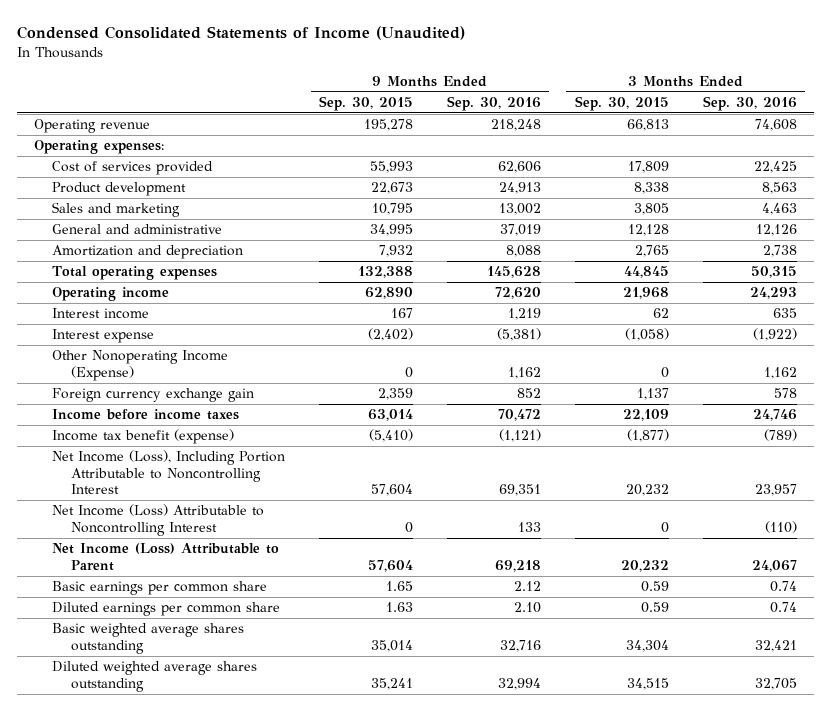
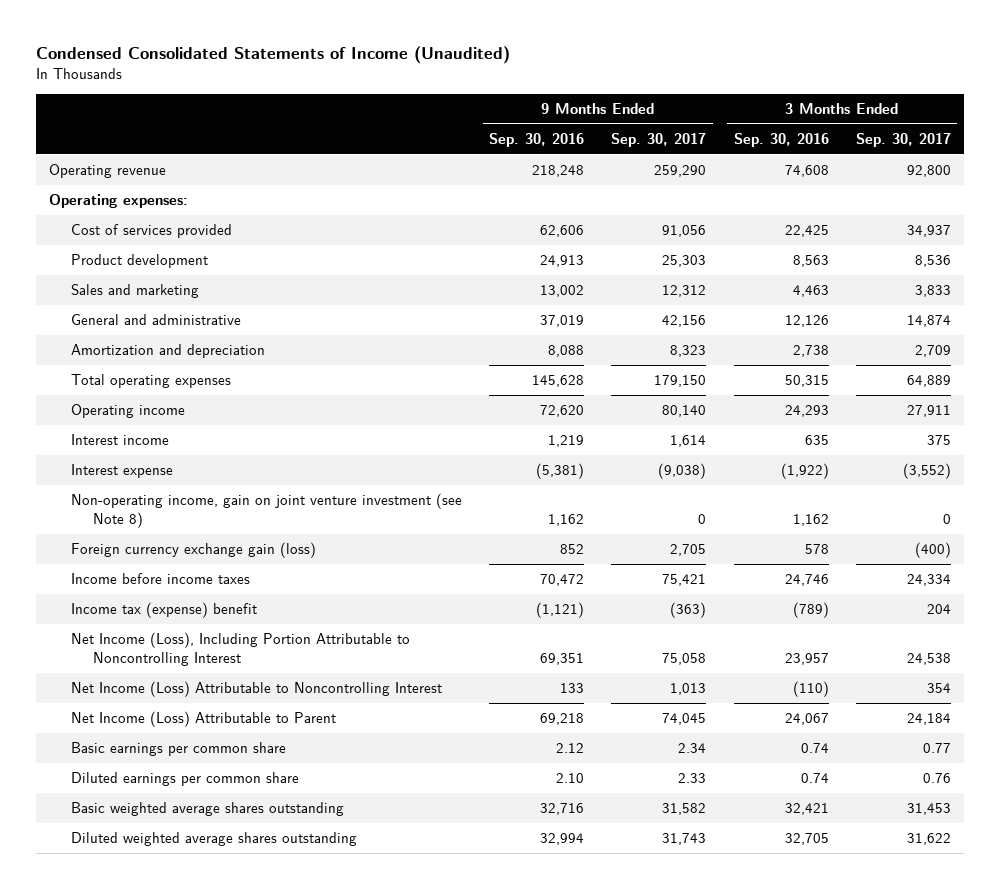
- | 9 Months Ended Sep. 30, 2015 | 9 Months Ended Sep. 30, 2016 | 3 Months Ended Sep. 30, 2015 | 3 Months Ended Sep. 30, 2016
+ | 9 Months Ended Sep. 30, 2016 | 9 Months Ended Sep. 30, 2017 | 3 Months Ended Sep. 30, 2016 | 3 Months Ended Sep. 30, 2017
- Other Nonoperating Income (Expense) | 0 | 1,162 | 0 | 1,162
- Foreign currency exchange gain | 2,359 | 852 | 1,137 | 578
+ Non-operating income, gain on joint venture investment (see Note 8) | 1,162 | 0 | 1,162 | 0
+ Foreign currency exchange gain (loss) | 852 | 2,705 | 578 | (400)
- Income tax benefit (expense) | (5,410) | (1,121) | (1,877) | (789)
+ Income tax (expense) benefit | (1,121) | (363) | (789) | 204

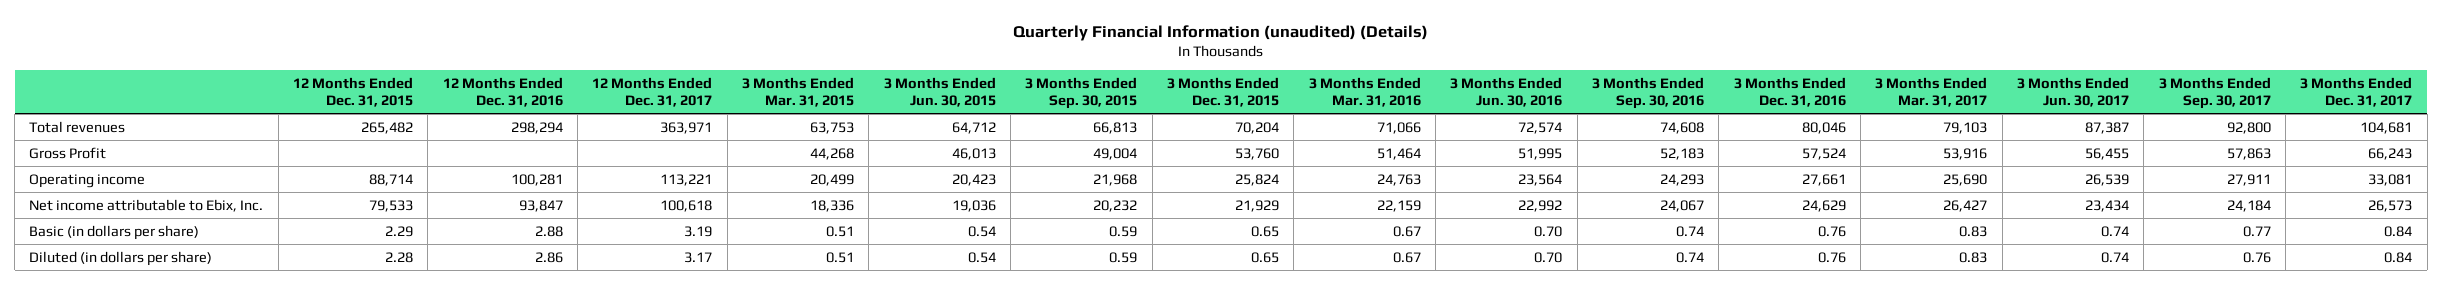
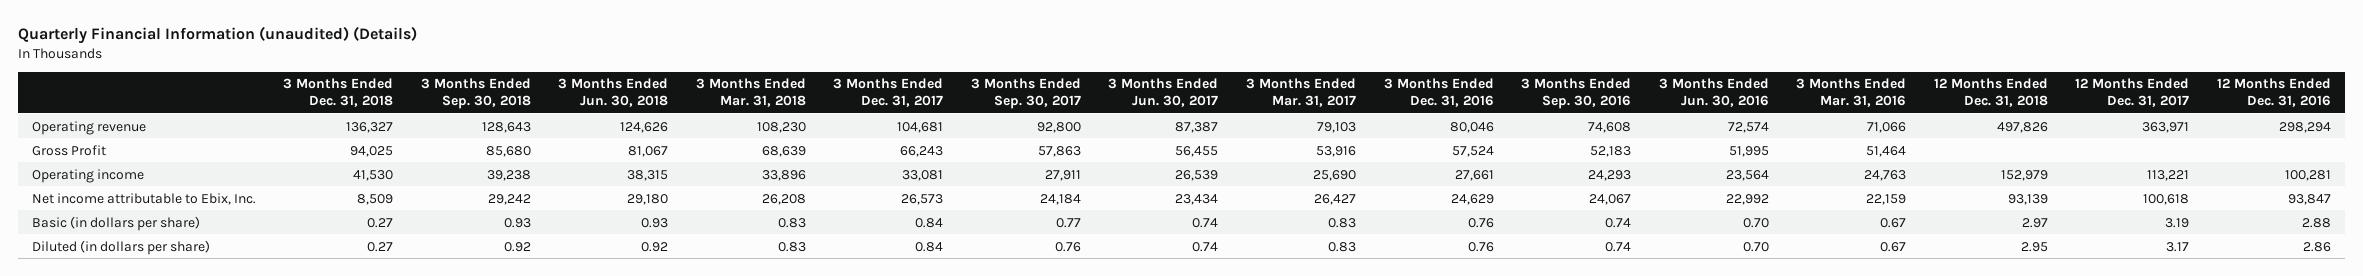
- | 12 Months Ended Dec. 31, 2015 | 12 Months Ended Dec. 31, 2016 | 12 Months Ended Dec. 31, 2017 | 3 Months Ended Mar. 31, 2015 | 3 Months Ended Jun. 30, 2015 | 3 Months Ended Sep. 30, 2015 | 3 Months Ended Dec. 31, 2015 | 3 Months Ended Mar. 31, 2016 | 3 Months Ended Jun. 30, 2016 | 3 Months Ended Sep. 30, 2016 | 3 Months Ended Dec. 31, 2016 | 3 Months Ended Mar. 31, 2017 | 3 Months Ended Jun. 30, 2017 | 3 Months Ended Sep. 30, 2017 | 3 Months Ended Dec. 31, 2017
+ | 3 Months Ended Dec. 31, 2018 | 3 Months Ended Sep. 30, 2018 | 3 Months Ended Jun. 30, 2018 | 3 Months Ended Mar. 31, 2018 | 3 Months Ended Dec. 31, 2017 | 3 Months Ended Sep. 30, 2017 | 3 Months Ended Jun. 30, 2017 | 3 Months Ended Mar. 31, 2017 | 3 Months Ended Dec. 31, 2016 | 3 Months Ended Sep. 30, 2016 | 3 Months Ended Jun. 30, 2016 | 3 Months Ended Mar. 31, 2016 | 12 Months Ended Dec. 31, 2018 | 12 Months Ended Dec. 31, 2017 | 12 Months Ended Dec. 31, 2016
- Total revenues | 265,482 | 298,294 | 363,971 | 63,753 | 64,712 | 66,813 | 70,204 | 71,066 | 72,574 | 74,608 | 80,046 | 79,103 | 87,387 | 92,800 | 104,681
+ Operating revenue | 136,327 | 128,643 | 124,626 | 108,230 | 104,681 | 92,800 | 87,387 | 79,103 | 80,046 | 74,608 | 72,574 | 71,066 | 497,826 | 363,971 | 298,294

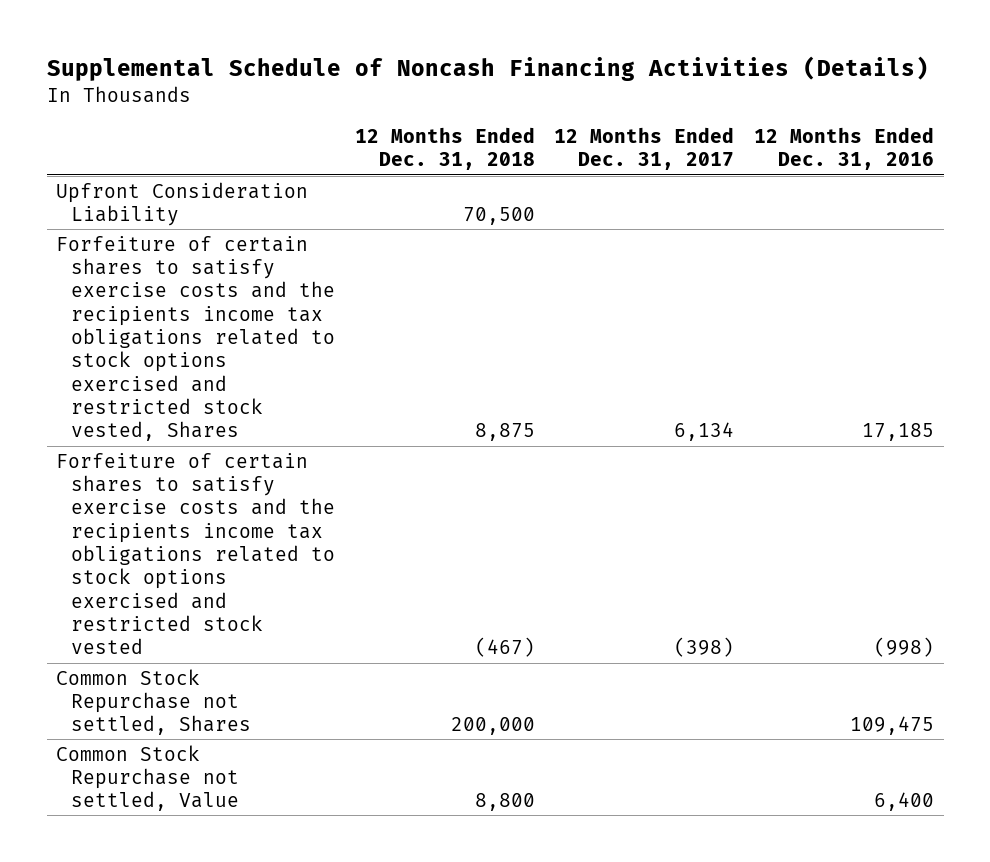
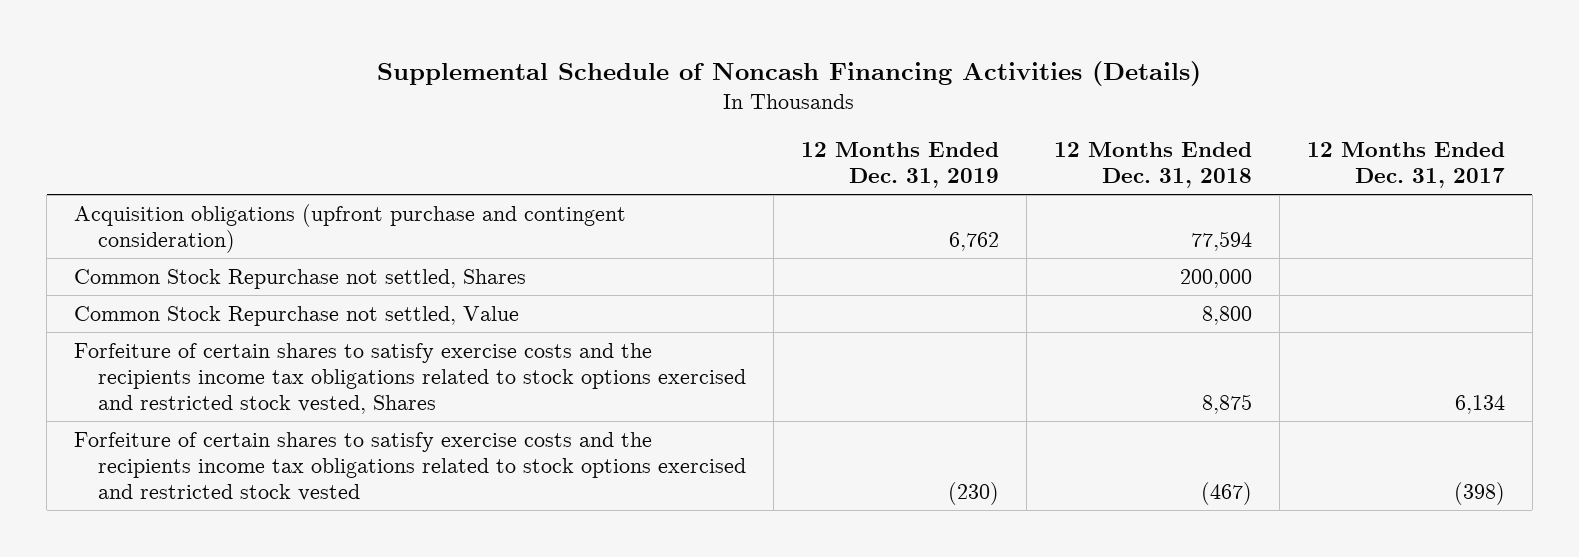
- | 12 Months Ended Dec. 31, 2018 | 12 Months Ended Dec. 31, 2017 | 12 Months Ended Dec. 31, 2016
+ | 12 Months Ended Dec. 31, 2019 | 12 Months Ended Dec. 31, 2018 | 12 Months Ended Dec. 31, 2017
- Upfront Consideration Liability | 70,500 | |
+ Acquisition obligations (upfront purchase and contingent consideration) | 6,762 | 77,594 |
moved down: Forfeiture of certain shares to satisfy exercise costs and the recipients income tax obligations related to stock options exercised and restricted stock vested, Shares | | 8,875 | 6,134
moved down: Forfeiture of certain shares to satisfy exercise costs and the recipients income tax obligations related to stock options exercised and restricted stock vested | (230) | (467) | (398)

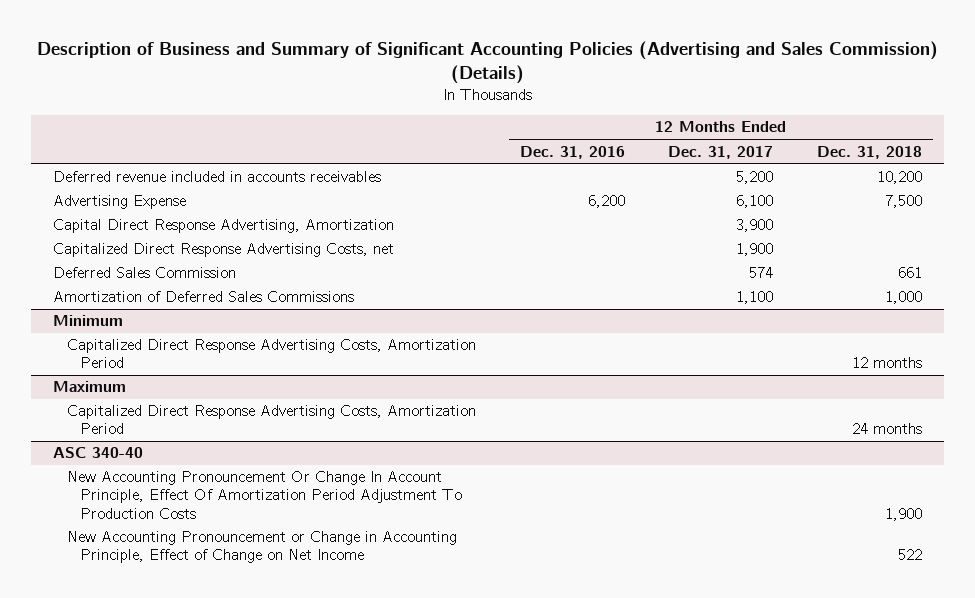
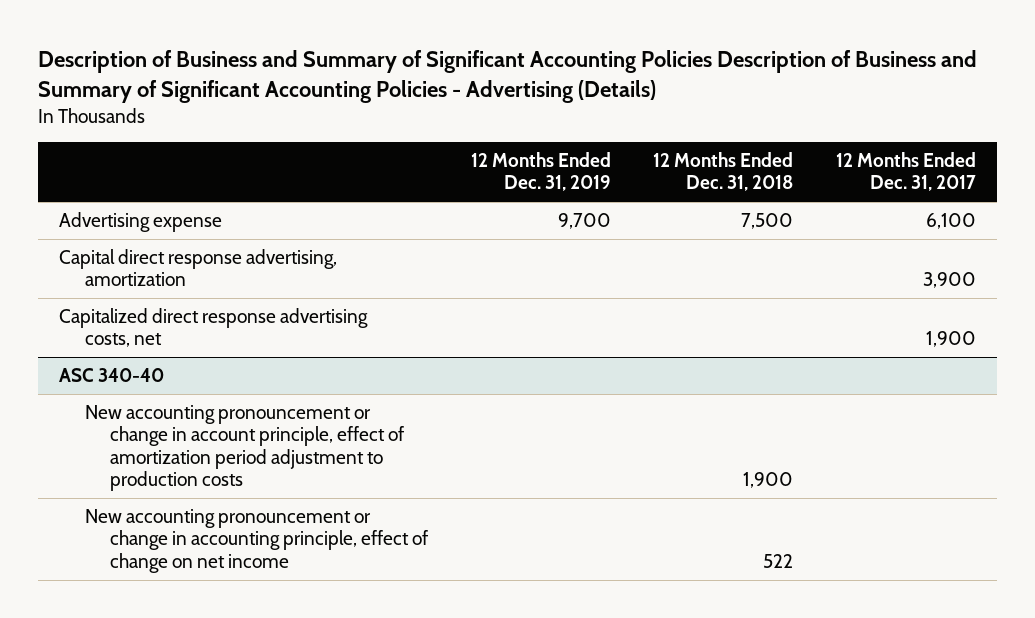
- Description of Business and Summary of Significant Accounting Policies (Advertising and Sales Commission) (Details)
+ Description of Business and Summary of Significant Accounting Policies Description of Business and Summary of Significant Accounting Policies - Advertising (Details)
- | 12 Months Ended Dec. 31, 2016 | 12 Months Ended Dec. 31, 2017 | 12 Months Ended Dec. 31, 2018
+ | 12 Months Ended Dec. 31, 2019 | 12 Months Ended Dec. 31, 2018 | 12 Months Ended Dec. 31, 2017
- Deferred revenue included in accounts receivables | | 5,200 | 10,200
- Advertising Expense | 6,200 | 6,100 | 7,500
- Capital Direct Response Advertising, Amortization | | 3,900 |
- Capitalized Direct Response Advertising Costs, net | | 1,900 |
- Deferred Sales Commission | | 574 | 661
- Amortization of Deferred Sales Commissions | | 1,100 | 1,000
- Minimum
- Capitalized Direct Response Advertising Costs, Amortization Period | | | 12 months
- Maximum
- Capitalized Direct Response Advertising Costs, Amortization Period | | | 24 months
+ Advertising expense | 9,700 | 7,500 | 6,100
+ Capital direct response advertising, amortization | | | 3,900
+ Capitalized direct response advertising costs, net | | | 1,900
@ ASC 340-40
- New Accounting Pronouncement Or Change In Account Principle, Effect Of Amortization Period Adjustment To Production Costs | | | 1,900
- New Accounting Pronouncement or Change in Accounting Principle, Effect of Change on Net Income | | | 522
+ New accounting pronouncement or change in account principle, effect of amortization period adjustment to production costs | | 1,900 |
+ New accounting pronouncement or change in accounting principle, effect of change on net income | | 522 |

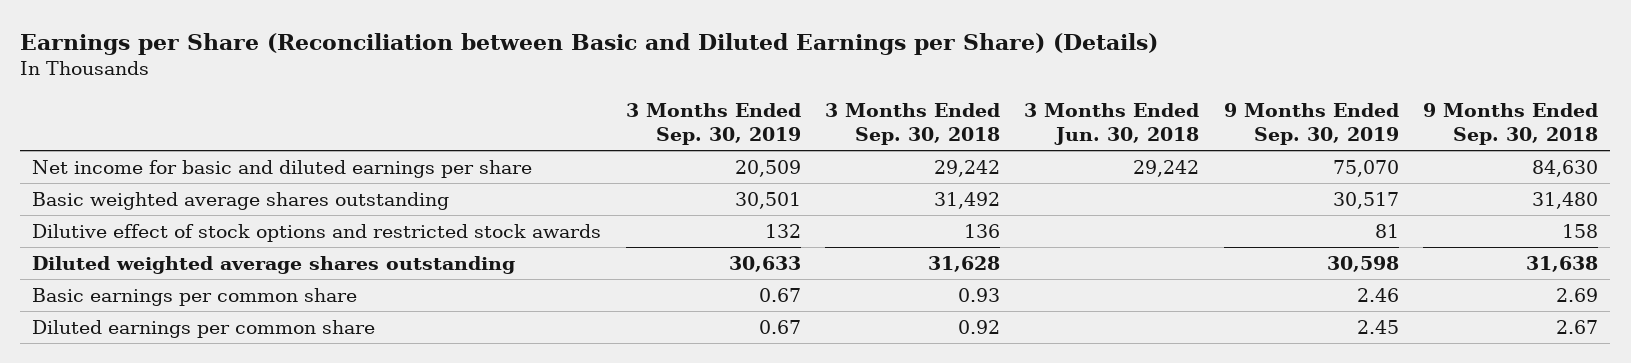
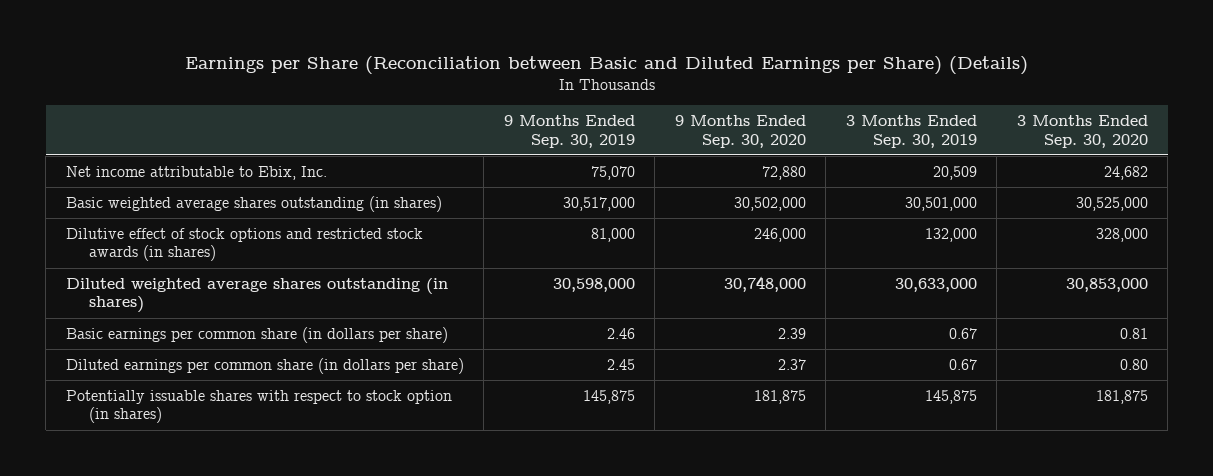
- | 3 Months Ended Sep. 30, 2019 | 3 Months Ended Sep. 30, 2018 | 3 Months Ended Jun. 30, 2018 | 9 Months Ended Sep. 30, 2019 | 9 Months Ended Sep. 30, 2018
+ | 9 Months Ended Sep. 30, 2019 | 9 Months Ended Sep. 30, 2020 | 3 Months Ended Sep. 30, 2019 | 3 Months Ended Sep. 30, 2020
- Net income for basic and diluted earnings per share | 20,509 | 29,242 | 29,242 | 75,070 | 84,630
- Basic weighted average shares outstanding | 30,501 | 31,492 | | 30,517 | 31,480
- Dilutive effect of stock options and restricted stock awards | 132 | 136 | | 81 | 158
- Diluted weighted average shares outstanding | 30,633 | 31,628 | | 30,598 | 31,638
- Basic earnings per common share | 0.67 | 0.93 | | 2.46 | 2.69
- Diluted earnings per common share | 0.67 | 0.92 | | 2.45 | 2.67
+ Net income attributable to Ebix, Inc. | 75,070 | 72,880 | 20,509 | 24,682
+ Basic weighted average shares outstanding (in shares) | 30,517,000 | 30,502,000 | 30,501,000 | 30,525,000
+ Dilutive effect of stock options and restricted stock awards (in shares) | 81,000 | 246,000 | 132,000 | 328,000
+ Diluted weighted average shares outstanding (in shares) | 30,598,000 | 30,748,000 | 30,633,000 | 30,853,000
+ Basic earnings per common share (in dollars per share) | 2.46 | 2.39 | 0.67 | 0.81
+ Diluted earnings per common share (in dollars per share) | 2.45 | 2.37 | 0.67 | 0.80
+ Potentially issuable shares with respect to stock option (in shares) | 145,875 | 181,875 | 145,875 | 181,875

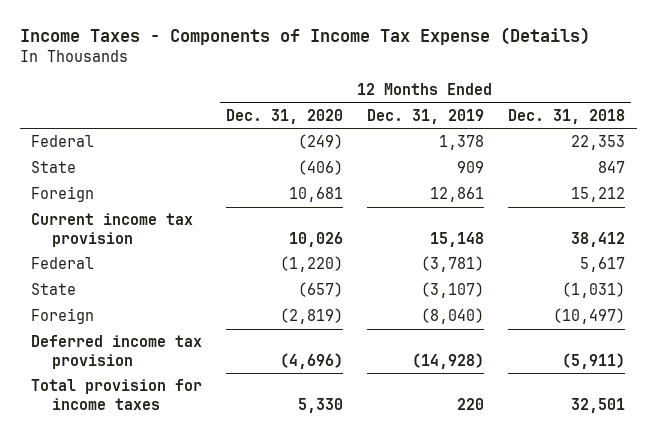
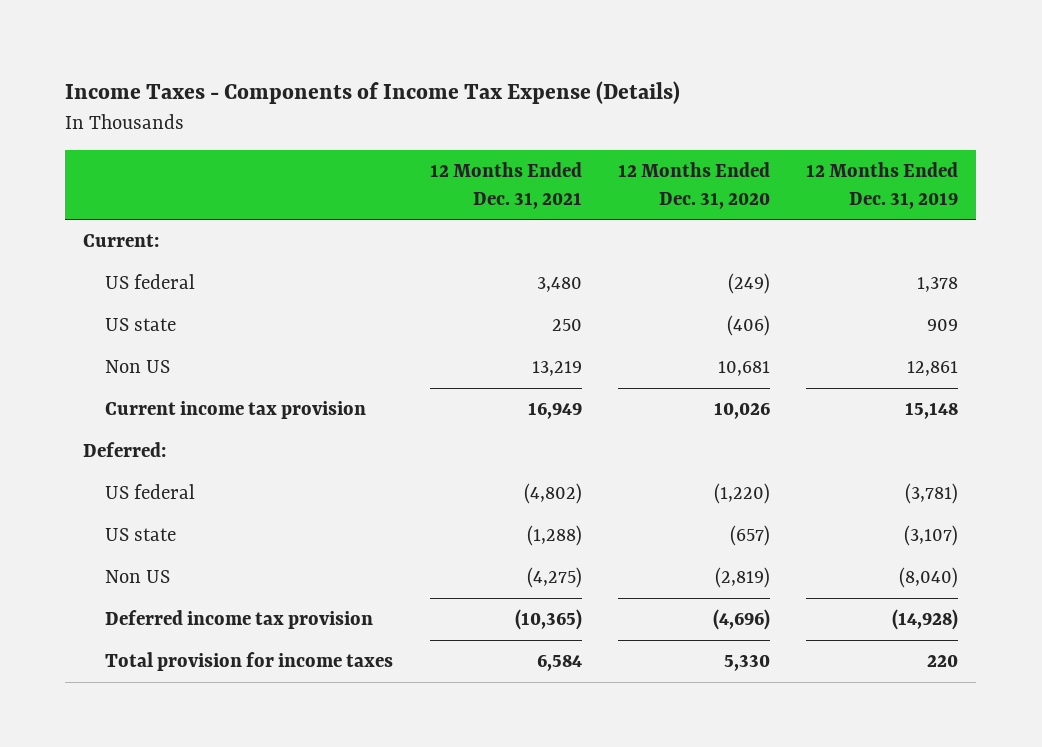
- | 12 Months Ended Dec. 31, 2020 | 12 Months Ended Dec. 31, 2019 | 12 Months Ended Dec. 31, 2018
+ | 12 Months Ended Dec. 31, 2021 | 12 Months Ended Dec. 31, 2020 | 12 Months Ended Dec. 31, 2019
- Federal | (249) | 1,378 | 22,353
- State | (406) | 909 | 847
- Foreign | 10,681 | 12,861 | 15,212
+ Current:
+ US federal | 3,480 | (249) | 1,378
+ US state | 250 | (406) | 909
+ Non US | 13,219 | 10,681 | 12,861
- Federal | (1,220) | (3,781) | 5,617
- State | (657) | (3,107) | (1,031)
- Foreign | (2,819) | (8,040) | (10,497)
+ Deferred:
+ US federal | (4,802) | (1,220) | (3,781)
+ US state | (1,288) | (657) | (3,107)
+ Non US | (4,275) | (2,819) | (8,040)

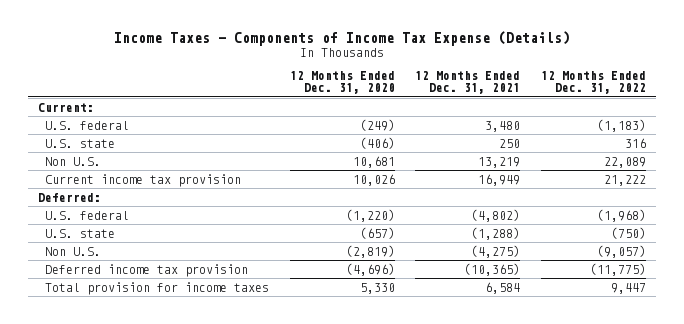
- | 12 Months Ended Dec. 31, 2021 | 12 Months Ended Dec. 31, 2020 | 12 Months Ended Dec. 31, 2019
+ | 12 Months Ended Dec. 31, 2020 | 12 Months Ended Dec. 31, 2021 | 12 Months Ended Dec. 31, 2022
- US federal | 3,480 | (249) | 1,378
- US state | 250 | (406) | 909
- Non US | 13,219 | 10,681 | 12,861
+ U.S. federal | (249) | 3,480 | (1,183)
+ U.S. state | (406) | 250 | 316
+ Non U.S. | 10,681 | 13,219 | 22,089
- US federal | (4,802) | (1,220) | (3,781)
- US state | (1,288) | (657) | (3,107)
- Non US | (4,275) | (2,819) | (8,040)
+ U.S. federal | (1,220) | (4,802) | (1,968)
+ U.S. state | (657) | (1,288) | (750)
+ Non U.S. | (2,819) | (4,275) | (9,057)

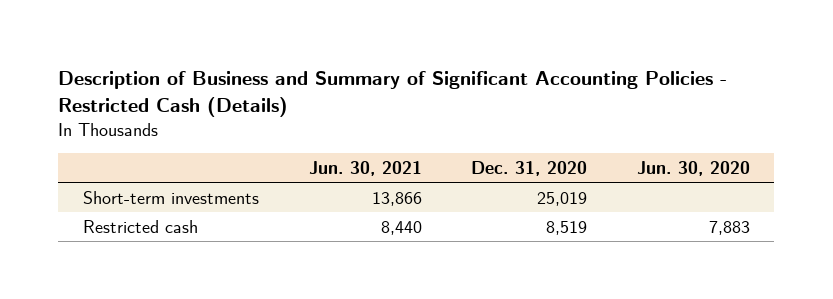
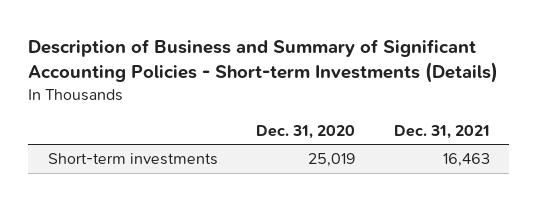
- Description of Business and Summary of Significant Accounting Policies - Restricted Cash (Details)
+ Description of Business and Summary of Significant Accounting Policies - Short-term Investments (Details)
- | Jun. 30, 2021 | Dec. 31, 2020 | Jun. 30, 2020
+ | Dec. 31, 2020 | Dec. 31, 2021
- Restricted cash | 8,440 | 8,519 | 7,883

